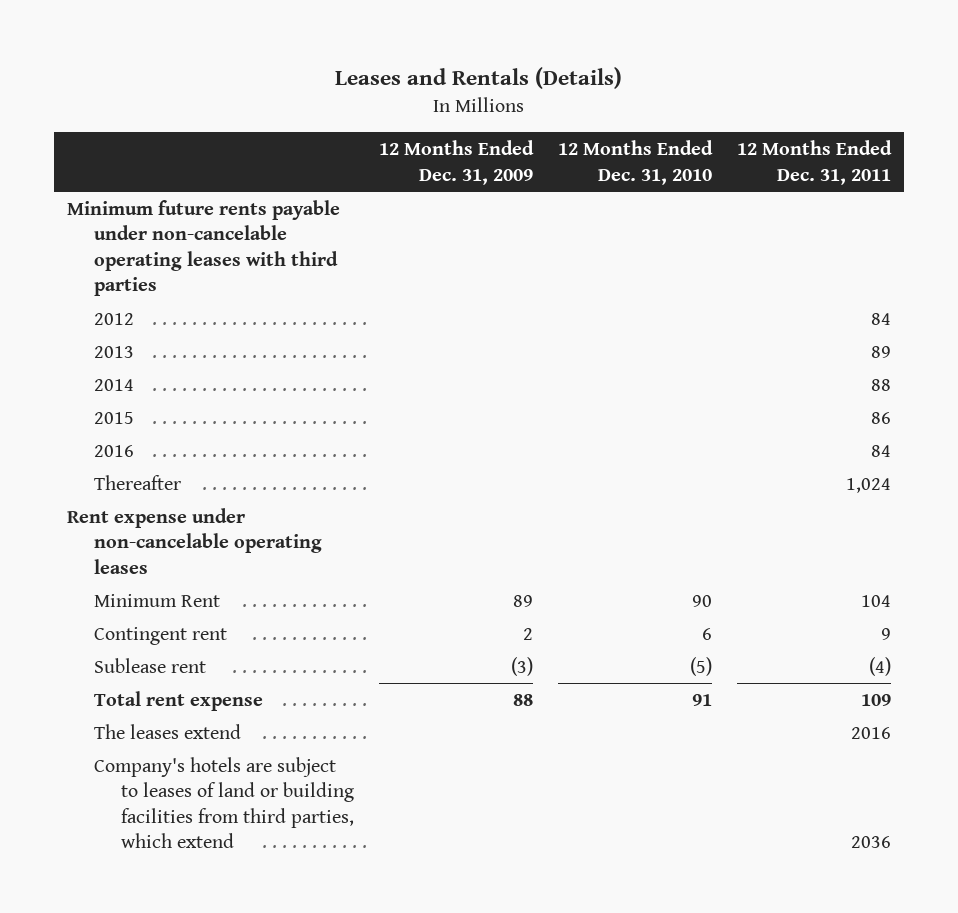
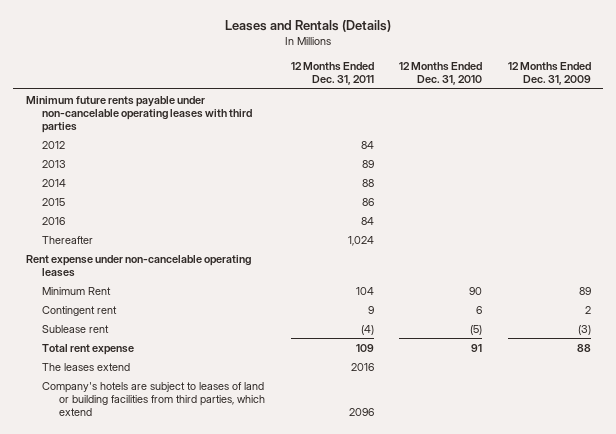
- | 12 Months Ended Dec. 31, 2009 | 12 Months Ended Dec. 31, 2010 | 12 Months Ended Dec. 31, 2011
+ | 12 Months Ended Dec. 31, 2011 | 12 Months Ended Dec. 31, 2010 | 12 Months Ended Dec. 31, 2009
- Company's hotels are subject to leases of land or building facilities from third parties, which extend | | | 2036
+ Company's hotels are subject to leases of land or building facilities from third parties, which extend | 2096 | |

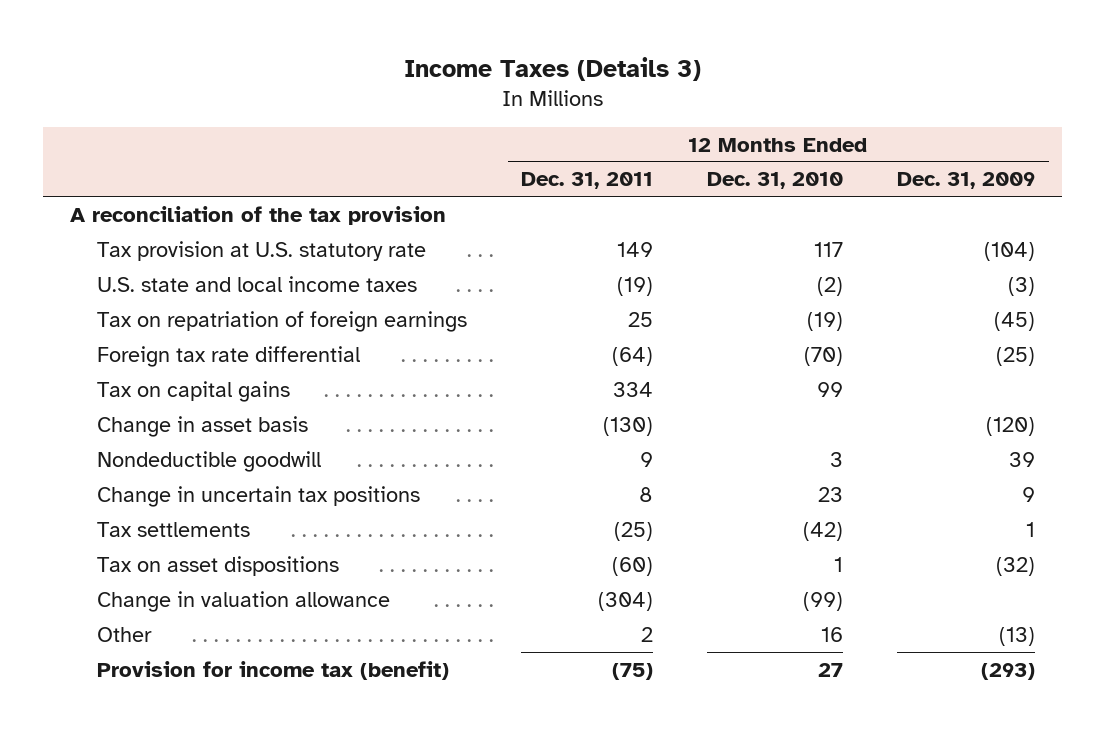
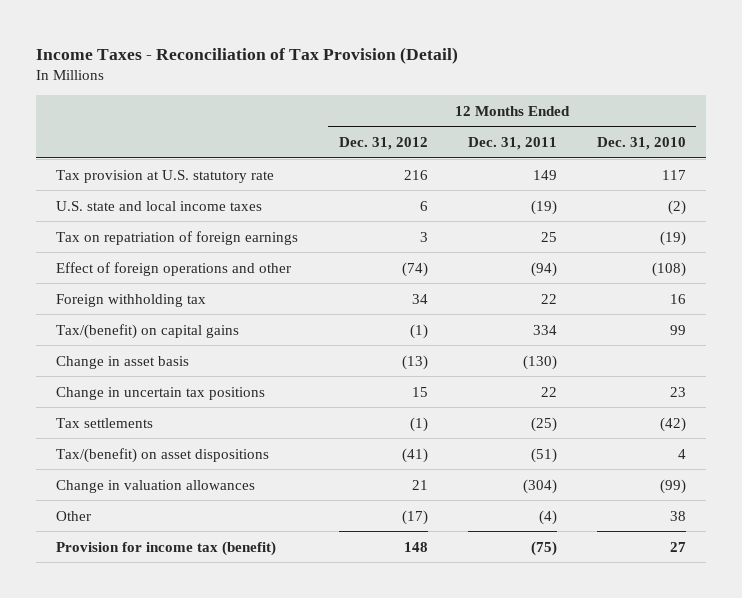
- Income Taxes (Details 3)
+ Income Taxes - Reconciliation of Tax Provision (Detail)
- | 12 Months Ended Dec. 31, 2011 | 12 Months Ended Dec. 31, 2010 | 12 Months Ended Dec. 31, 2009
+ | 12 Months Ended Dec. 31, 2012 | 12 Months Ended Dec. 31, 2011 | 12 Months Ended Dec. 31, 2010
- A reconciliation of the tax provision
- Foreign tax rate differential | (64) | (70) | (25)
- Tax on capital gains | 334 | 99 |
+ Effect of foreign operations and other | (74) | (94) | (108)
+ Foreign withholding tax | 34 | 22 | 16
+ Tax/(benefit) on capital gains | (1) | 334 | 99
- Nondeductible goodwill | 9 | 3 | 39
- Change in uncertain tax positions | 8 | 23 | 9
+ Change in uncertain tax positions | 15 | 22 | 23
- Tax on asset dispositions | (60) | 1 | (32)
- Change in valuation allowance | (304) | (99) |
- Other | 2 | 16 | (13)
+ Tax/(benefit) on asset dispositions | (41) | (51) | 4
+ Change in valuation allowances | 21 | (304) | (99)
+ Other | (17) | (4) | 38

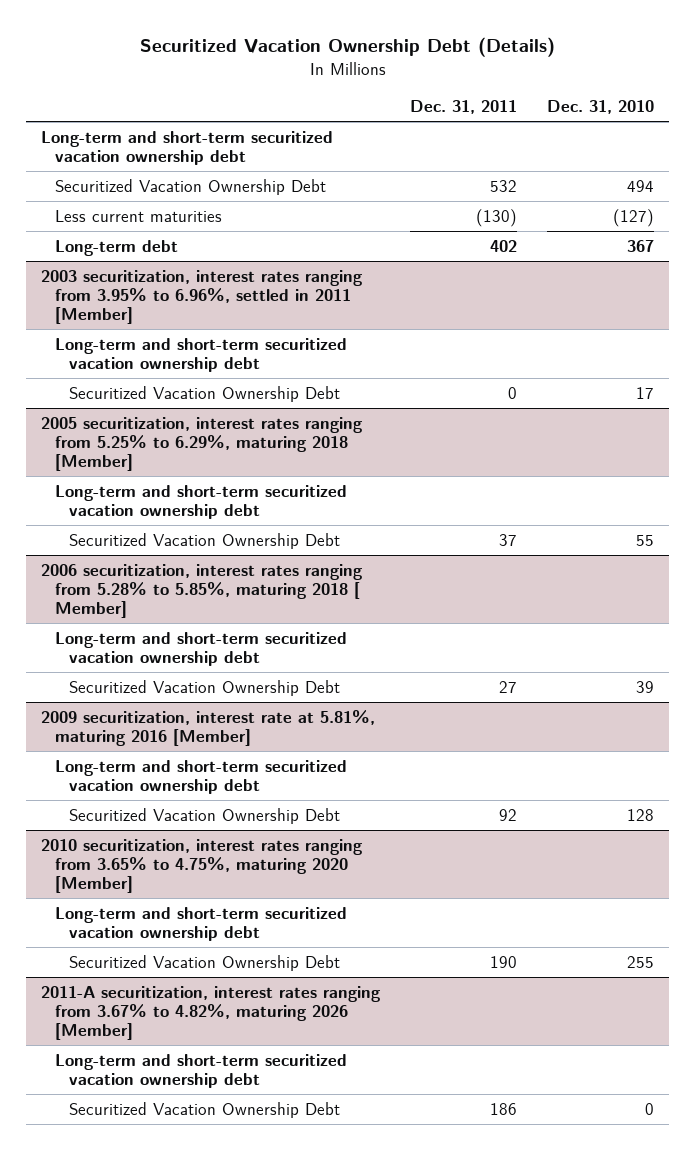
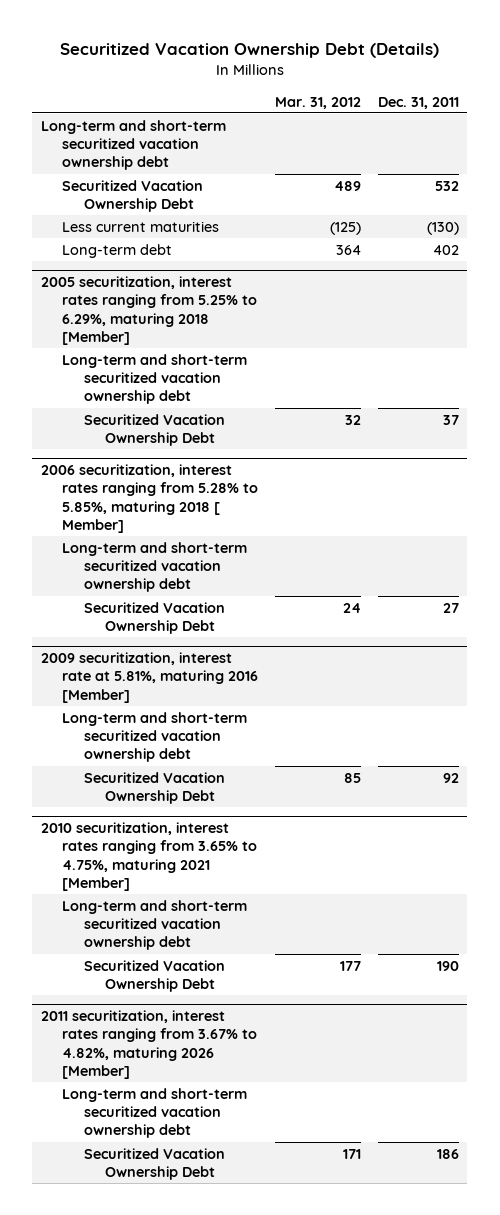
- | Dec. 31, 2011 | Dec. 31, 2010
+ | Mar. 31, 2012 | Dec. 31, 2011
- 2003 securitization, interest rates ranging from 3.95% to 6.96%, settled in 2011 [Member]
- Long-term and short-term securitized vacation ownership debt
- Securitized Vacation Ownership Debt | 0 | 17
- 2010 securitization, interest rates ranging from 3.65% to 4.75%, maturing 2020 [Member]
+ 2010 securitization, interest rates ranging from 3.65% to 4.75%, maturing 2021 [Member]
- 2011-A securitization, interest rates ranging from 3.67% to 4.82%, maturing 2026 [Member]
+ 2011 securitization, interest rates ranging from 3.67% to 4.82%, maturing 2026 [Member]

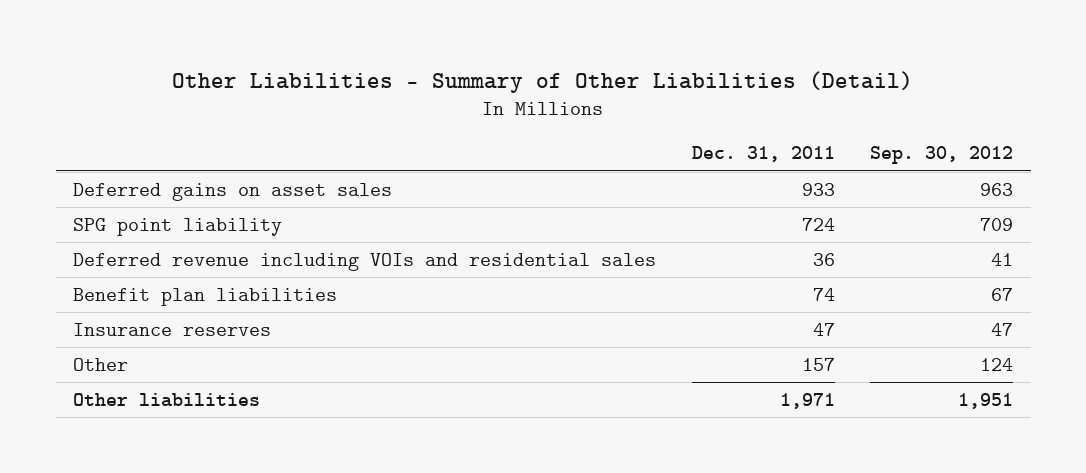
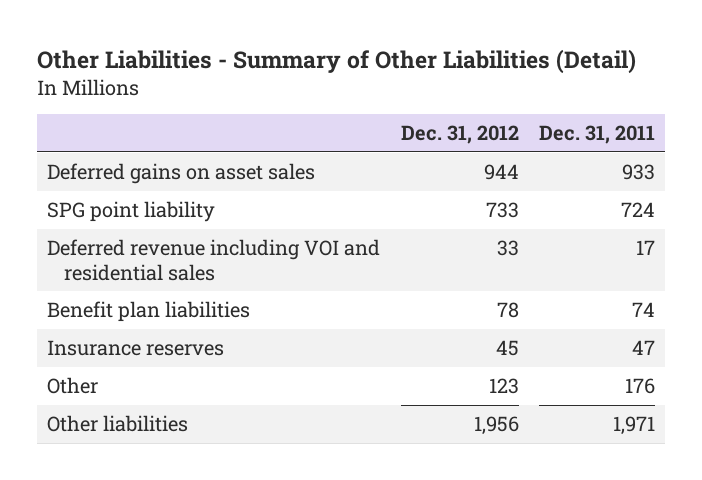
- | Dec. 31, 2011 | Sep. 30, 2012
+ | Dec. 31, 2012 | Dec. 31, 2011
- Deferred revenue including VOIs and residential sales | 36 | 41
+ Deferred revenue including VOI and residential sales | 33 | 17
- Other | 157 | 124
+ Other | 123 | 176

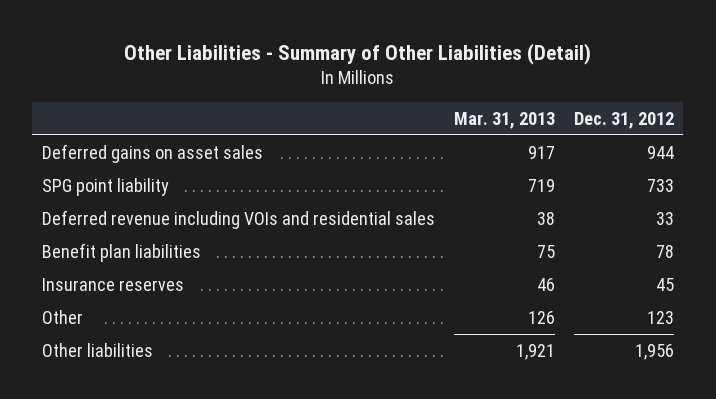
- | Dec. 31, 2012 | Dec. 31, 2011
+ | Mar. 31, 2013 | Dec. 31, 2012
- Deferred revenue including VOI and residential sales | 33 | 17
+ Deferred revenue including VOIs and residential sales | 38 | 33

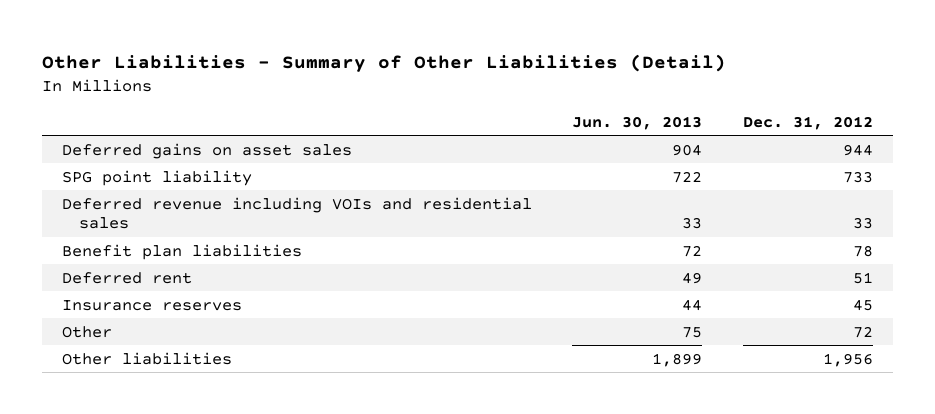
- | Mar. 31, 2013 | Dec. 31, 2012
+ | Jun. 30, 2013 | Dec. 31, 2012
+ Deferred rent | 49 | 51
- Other | 126 | 123
+ Other | 75 | 72

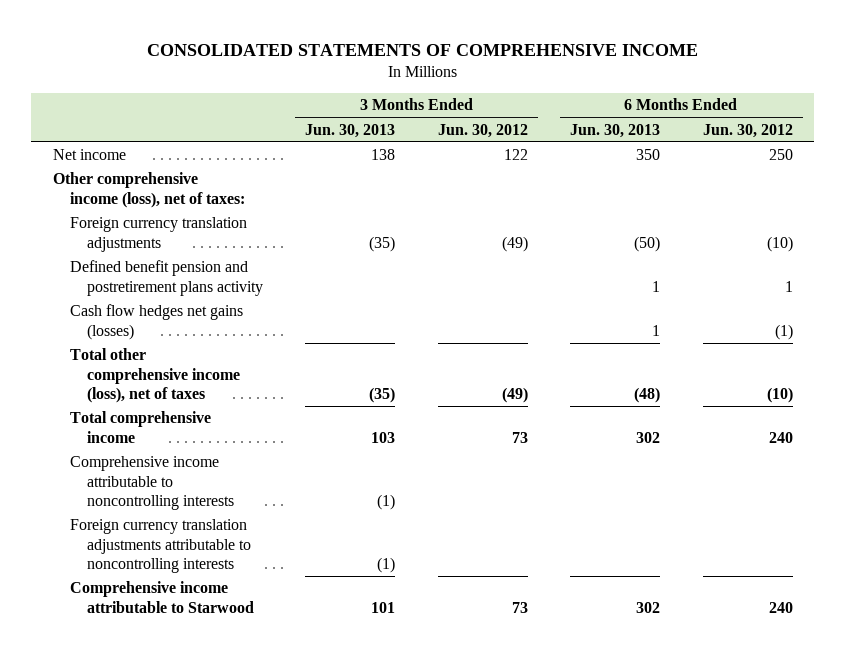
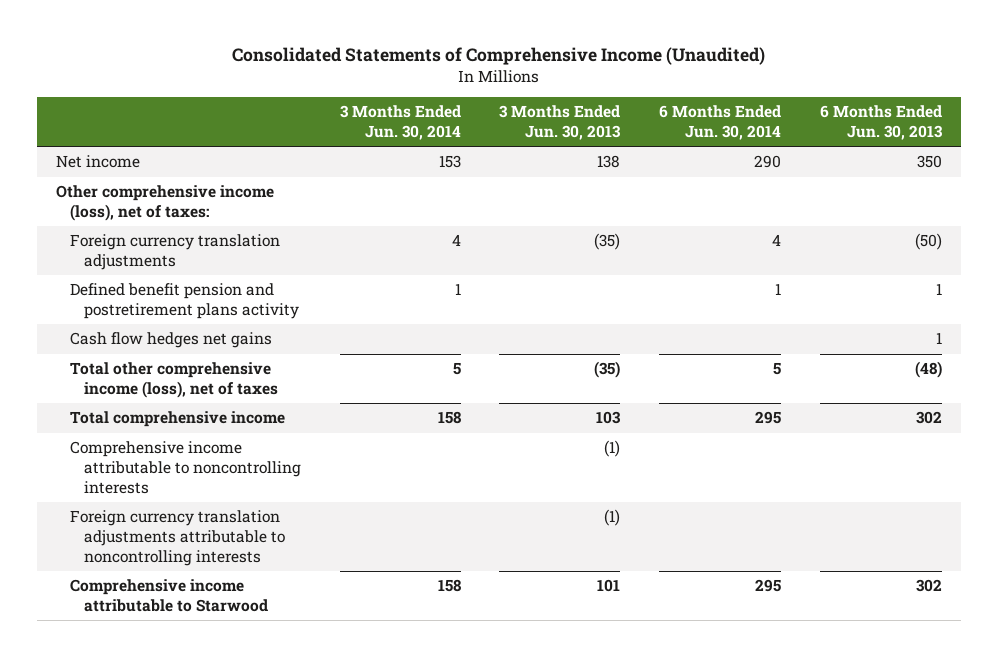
- CONSOLIDATED STATEMENTS OF COMPREHENSIVE INCOME
+ Consolidated Statements of Comprehensive Income (Unaudited)
- | 3 Months Ended Jun. 30, 2013 | 3 Months Ended Jun. 30, 2012 | 6 Months Ended Jun. 30, 2013 | 6 Months Ended Jun. 30, 2012
+ | 3 Months Ended Jun. 30, 2014 | 3 Months Ended Jun. 30, 2013 | 6 Months Ended Jun. 30, 2014 | 6 Months Ended Jun. 30, 2013
- Cash flow hedges net gains (losses) | | | 1 | (1)
+ Cash flow hedges net gains | | | | 1

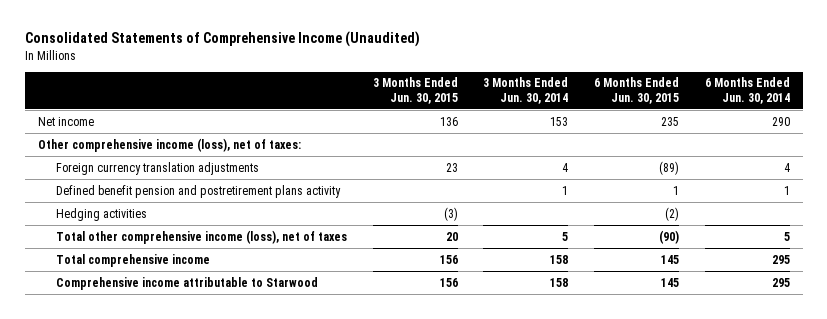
- | 3 Months Ended Jun. 30, 2014 | 3 Months Ended Jun. 30, 2013 | 6 Months Ended Jun. 30, 2014 | 6 Months Ended Jun. 30, 2013
+ | 3 Months Ended Jun. 30, 2015 | 3 Months Ended Jun. 30, 2014 | 6 Months Ended Jun. 30, 2015 | 6 Months Ended Jun. 30, 2014
- Cash flow hedges net gains | | | | 1
+ Hedging activities | (3) | | (2) |
- Comprehensive income attributable to noncontrolling interests | | (1) | |
- Foreign currency translation adjustments attributable to noncontrolling interests | | (1) | |

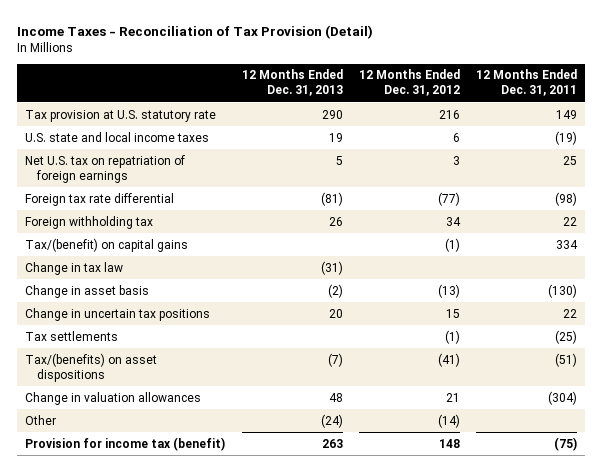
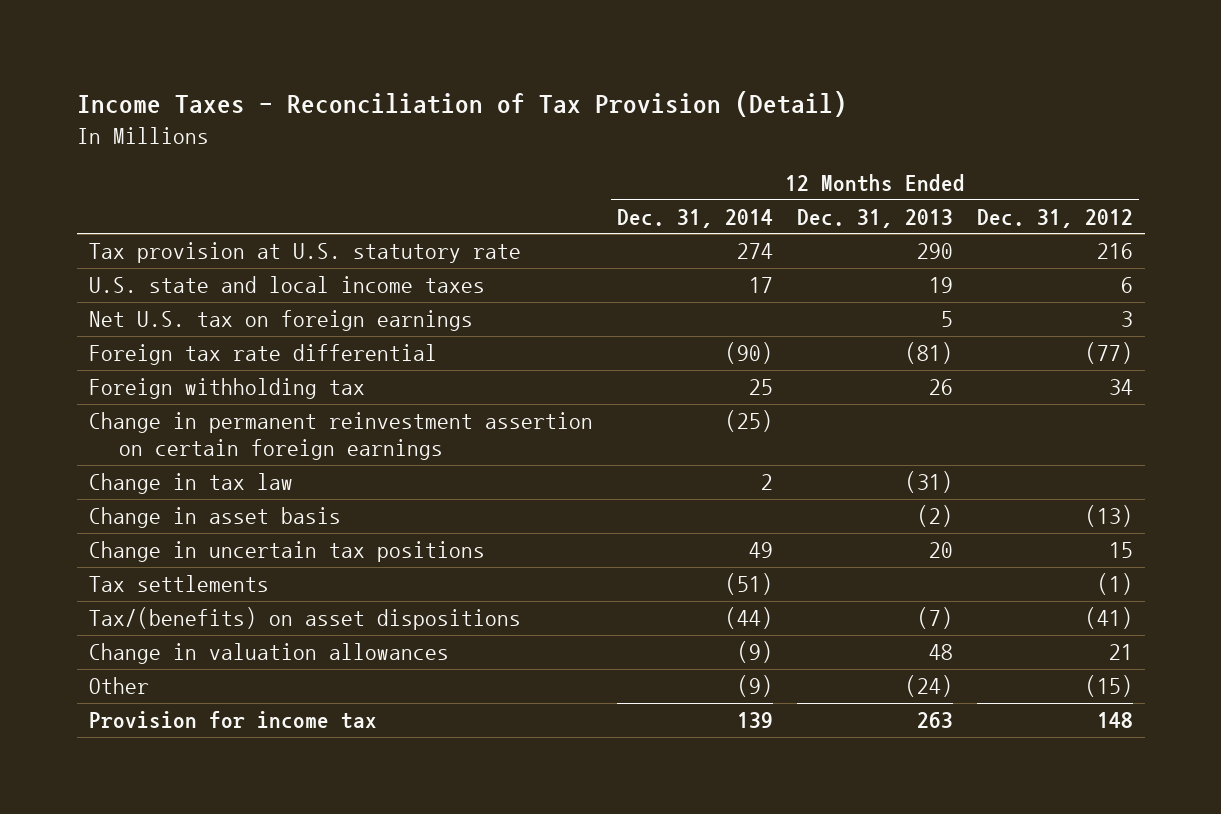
- | 12 Months Ended Dec. 31, 2013 | 12 Months Ended Dec. 31, 2012 | 12 Months Ended Dec. 31, 2011
+ | 12 Months Ended Dec. 31, 2014 | 12 Months Ended Dec. 31, 2013 | 12 Months Ended Dec. 31, 2012
- Net U.S. tax on repatriation of foreign earnings | 5 | 3 | 25
+ Net U.S. tax on foreign earnings | | 5 | 3
- Tax/(benefit) on capital gains | | (1) | 334
+ Change in permanent reinvestment assertion on certain foreign earnings | (25) | |
- Other | (24) | (14) |
- Provision for income tax (benefit) | 263 | 148 | (75)
+ Other | (9) | (24) | (15)
+ Provision for income tax | 139 | 263 | 148

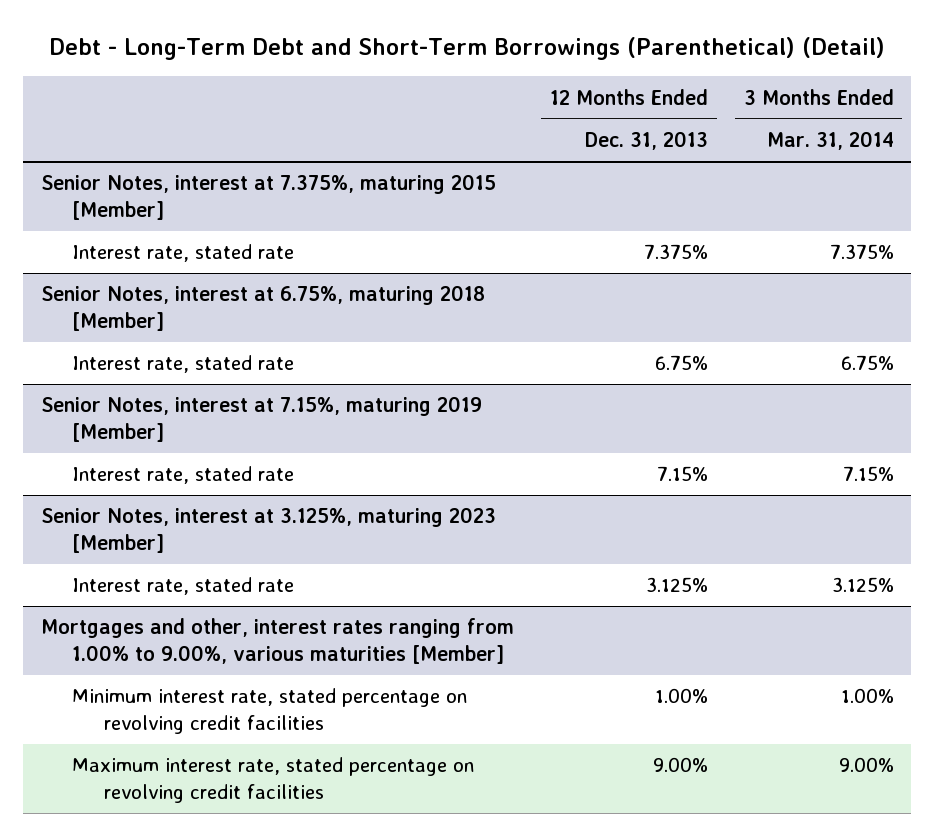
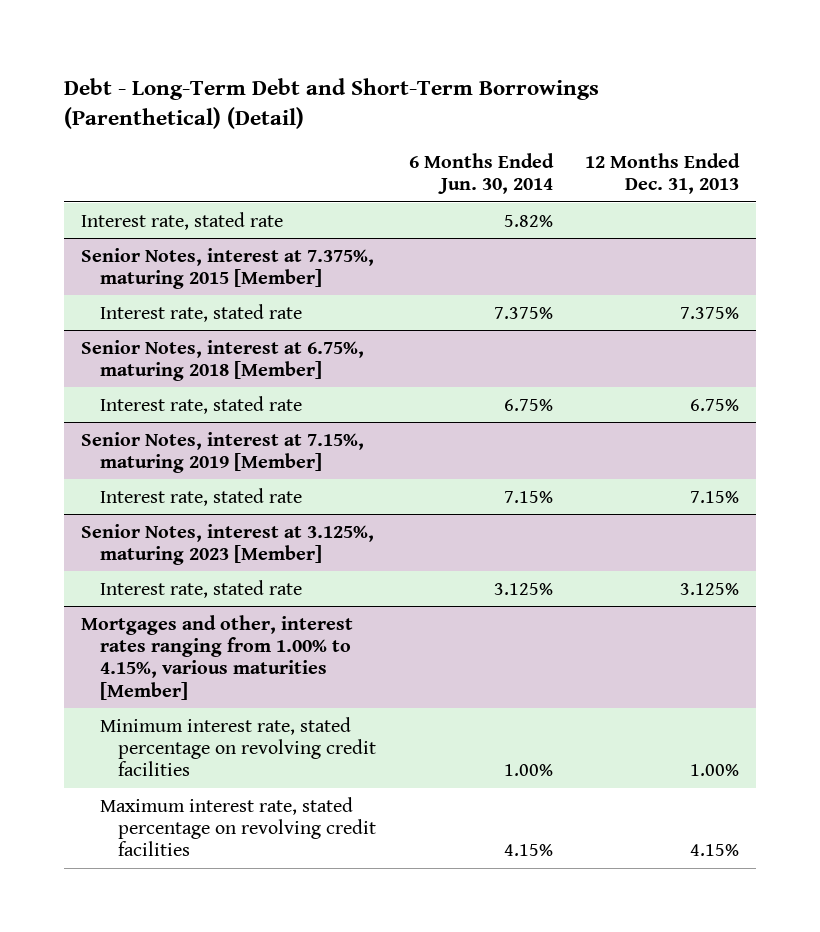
- | 12 Months Ended Dec. 31, 2013 | 3 Months Ended Mar. 31, 2014
+ | 6 Months Ended Jun. 30, 2014 | 12 Months Ended Dec. 31, 2013
+ Interest rate, stated rate | 5.82% |
- Mortgages and other, interest rates ranging from 1.00% to 9.00%, various maturities [Member]
+ Mortgages and other, interest rates ranging from 1.00% to 4.15%, various maturities [Member]
- Maximum interest rate, stated percentage on revolving credit facilities | 9.00% | 9.00%
+ Maximum interest rate, stated percentage on revolving credit facilities | 4.15% | 4.15%

